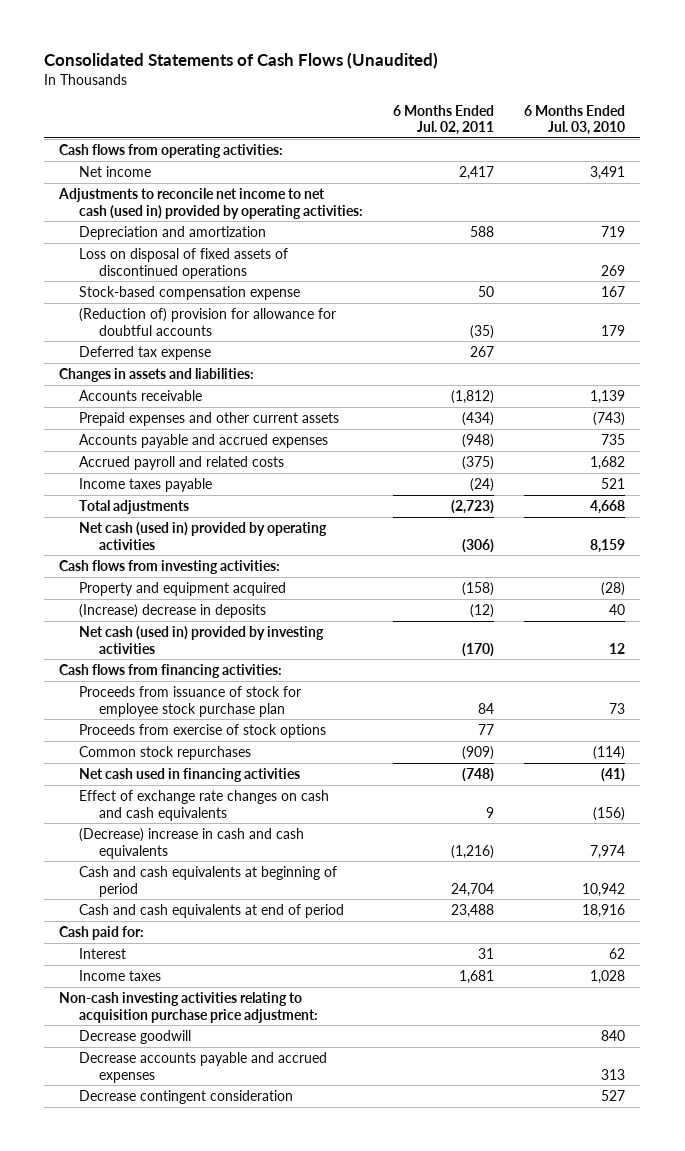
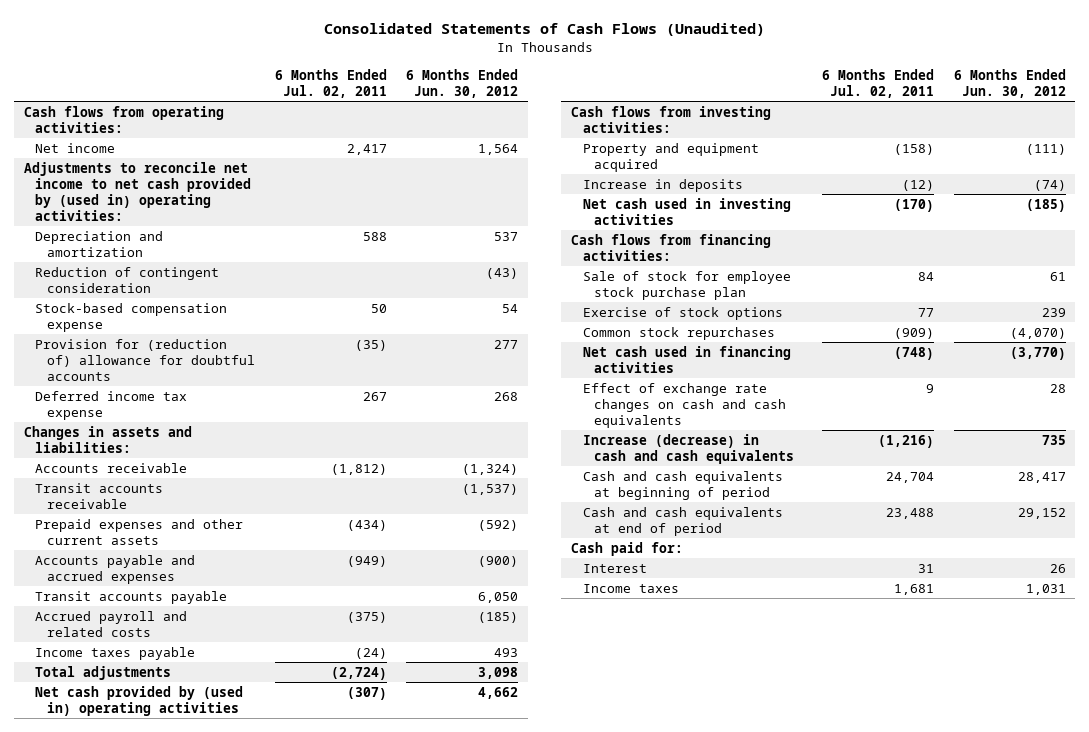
- | 6 Months Ended Jul. 02, 2011 | 6 Months Ended Jul. 03, 2010
+ | 6 Months Ended Jul. 02, 2011 | 6 Months Ended Jun. 30, 2012
- Adjustments to reconcile net income to net cash (used in) provided by operating activities:
+ Adjustments to reconcile net income to net cash provided by (used in) operating activities:
- Loss on disposal of fixed assets of discontinued operations | | 269
+ Reduction of contingent consideration | | (43)
- (Reduction of) provision for allowance for doubtful accounts | (35) | 179
- Deferred tax expense | 267 |
+ Provision for (reduction of) allowance for doubtful accounts | (35) | 277
+ Deferred income tax expense | 267 | 268
+ Transit accounts receivable | | (1,537)
- Accounts payable and accrued expenses | (948) | 735
+ Accounts payable and accrued expenses | (949) | (900)
+ Transit accounts payable | | 6,050
- Total adjustments | (2,723) | 4,668
- Net cash (used in) provided by operating activities | (306) | 8,159
+ Total adjustments | (2,724) | 3,098
+ Net cash provided by (used in) operating activities | (307) | 4,662
- (Increase) decrease in deposits | (12) | 40
- Net cash (used in) provided by investing activities | (170) | 12
+ Increase in deposits | (12) | (74)
+ Net cash used in investing activities | (170) | (185)
- Proceeds from issuance of stock for employee stock purchase plan | 84 | 73
- Proceeds from exercise of stock options | 77 |
+ Sale of stock for employee stock purchase plan | 84 | 61
+ Exercise of stock options | 77 | 239
- (Decrease) increase in cash and cash equivalents | (1,216) | 7,974
+ Increase (decrease) in cash and cash equivalents | (1,216) | 735
- Non-cash investing activities relating to acquisition purchase price adjustment:
- Decrease goodwill | | 840
- Decrease accounts payable and accrued expenses | | 313
- Decrease contingent consideration | | 527

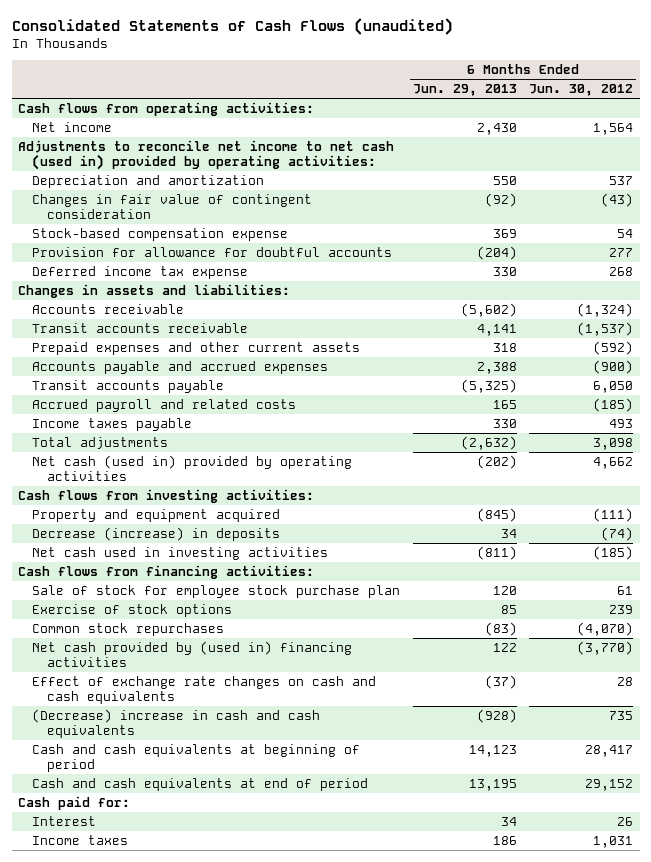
- Consolidated Statements of Cash Flows (Unaudited)
+ Consolidated Statements of Cash Flows (unaudited)
- | 6 Months Ended Jul. 02, 2011 | 6 Months Ended Jun. 30, 2012
+ | 6 Months Ended Jun. 29, 2013 | 6 Months Ended Jun. 30, 2012
- Adjustments to reconcile net income to net cash provided by (used in) operating activities:
+ Adjustments to reconcile net income to net cash (used in) provided by operating activities:
- Reduction of contingent consideration | | (43)
+ Changes in fair value of contingent consideration | (92) | (43)
- Provision for (reduction of) allowance for doubtful accounts | (35) | 277
+ Provision for allowance for doubtful accounts | (204) | 277
- Net cash provided by (used in) operating activities | (307) | 4,662
+ Net cash (used in) provided by operating activities | (202) | 4,662
- Increase in deposits | (12) | (74)
+ Decrease (increase) in deposits | 34 | (74)
- Net cash used in financing activities | (748) | (3,770)
+ Net cash provided by (used in) financing activities | 122 | (3,770)
- Increase (decrease) in cash and cash equivalents | (1,216) | 735
+ (Decrease) increase in cash and cash equivalents | (928) | 735

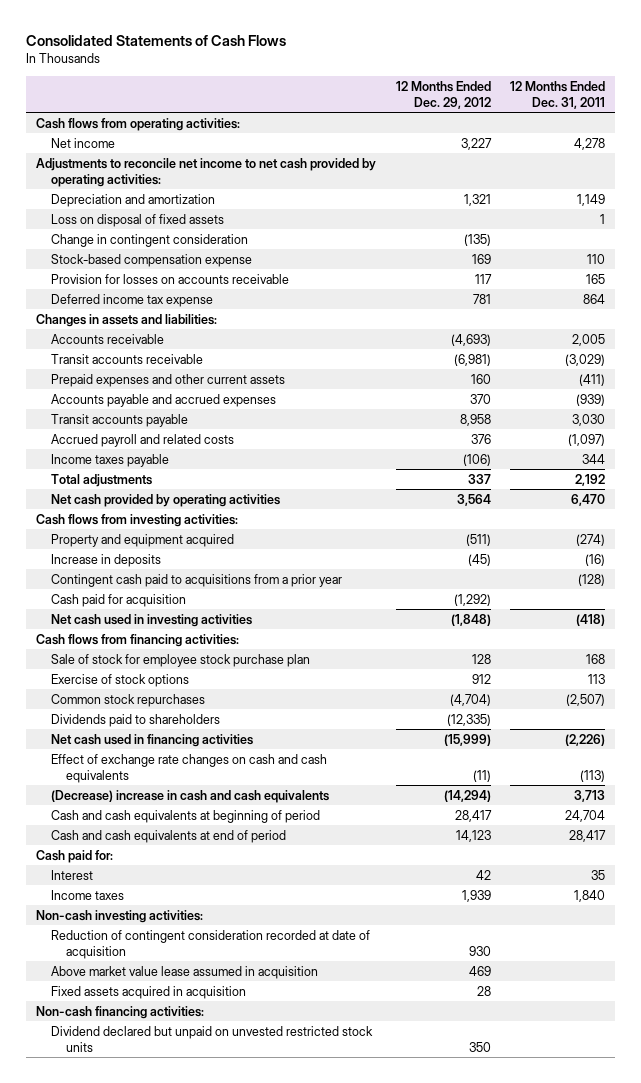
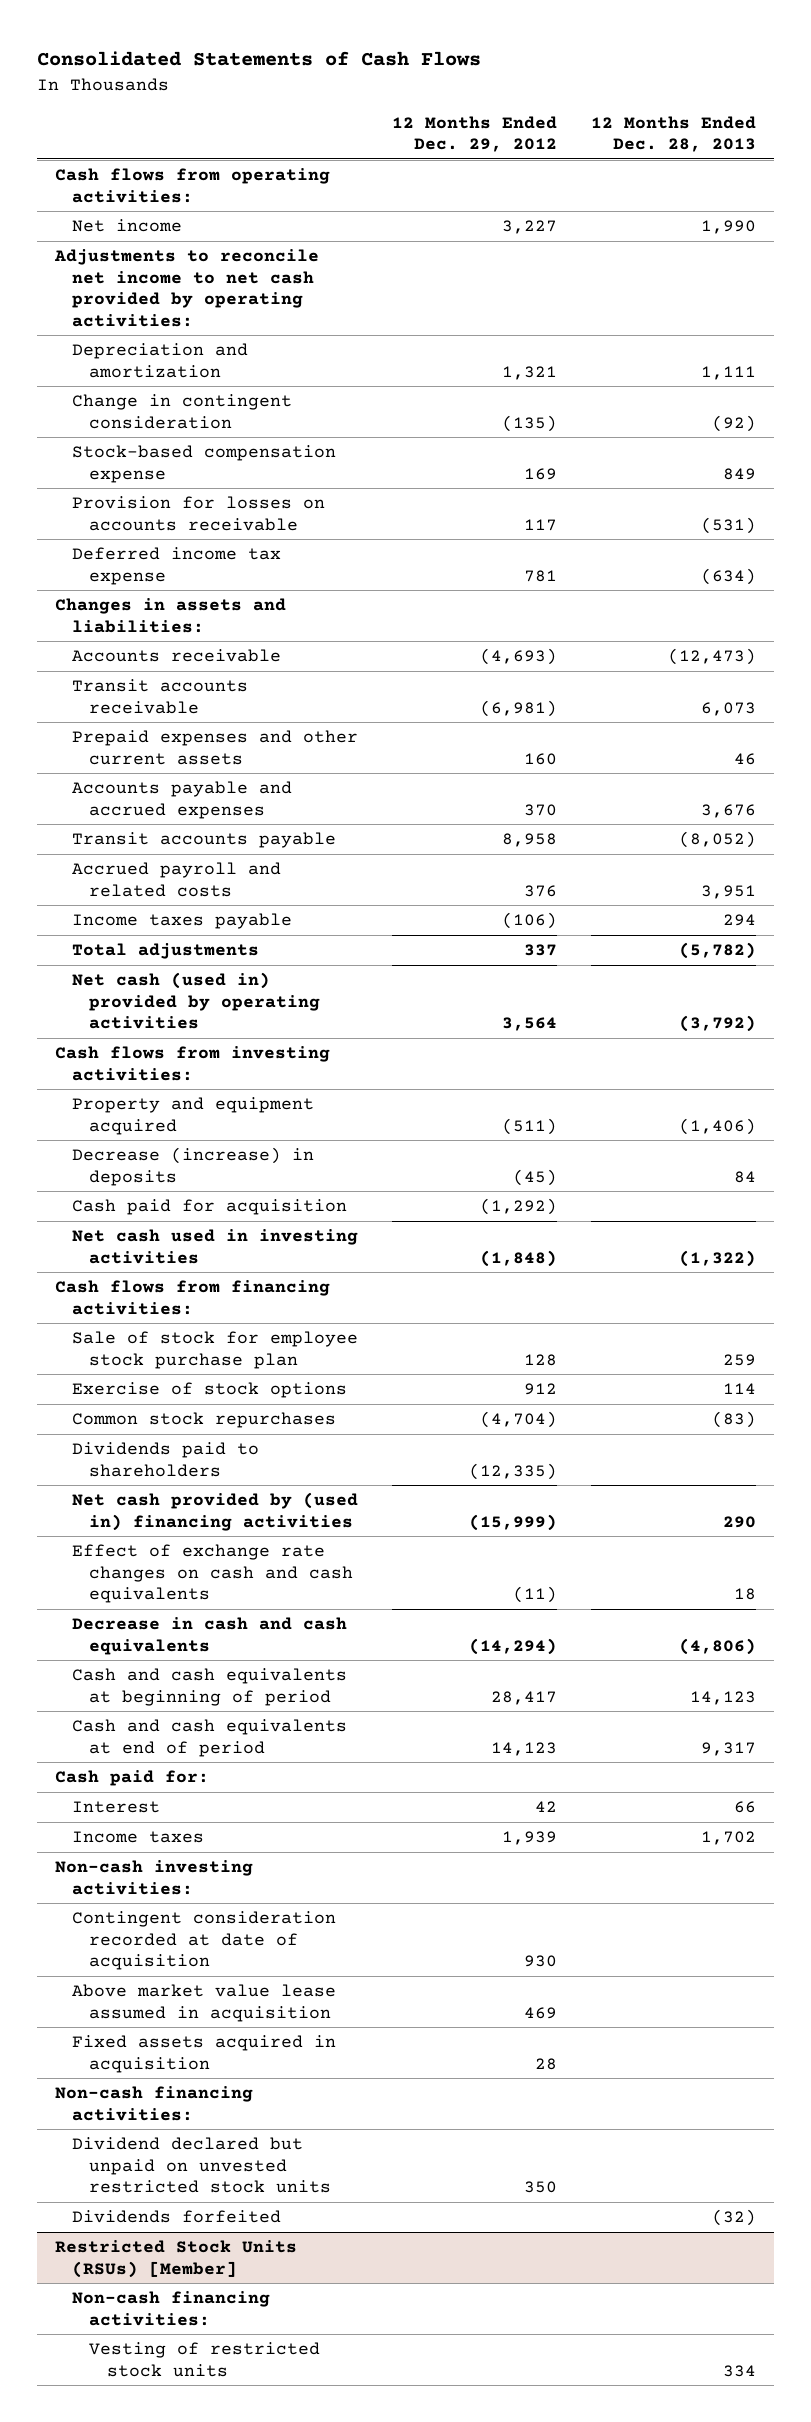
- | 12 Months Ended Dec. 29, 2012 | 12 Months Ended Dec. 31, 2011
+ | 12 Months Ended Dec. 29, 2012 | 12 Months Ended Dec. 28, 2013
- Loss on disposal of fixed assets | | 1
- Net cash provided by operating activities | 3,564 | 6,470
+ Net cash (used in) provided by operating activities | 3,564 | (3,792)
- Increase in deposits | (45) | (16)
- Contingent cash paid to acquisitions from a prior year | | (128)
+ Decrease (increase) in deposits | (45) | 84
- Net cash used in financing activities | (15,999) | (2,226)
+ Net cash provided by (used in) financing activities | (15,999) | 290
- (Decrease) increase in cash and cash equivalents | (14,294) | 3,713
+ Decrease in cash and cash equivalents | (14,294) | (4,806)
- Reduction of contingent consideration recorded at date of acquisition | 930 |
+ Contingent consideration recorded at date of acquisition | 930 |
+ Dividends forfeited | | (32)
+ Restricted Stock Units (RSUs) [Member]
+ Non-cash financing activities:
+ Vesting of restricted stock units | | 334

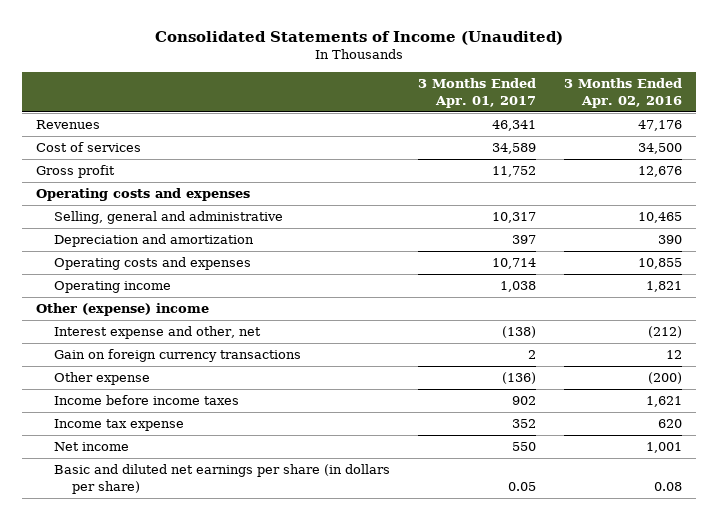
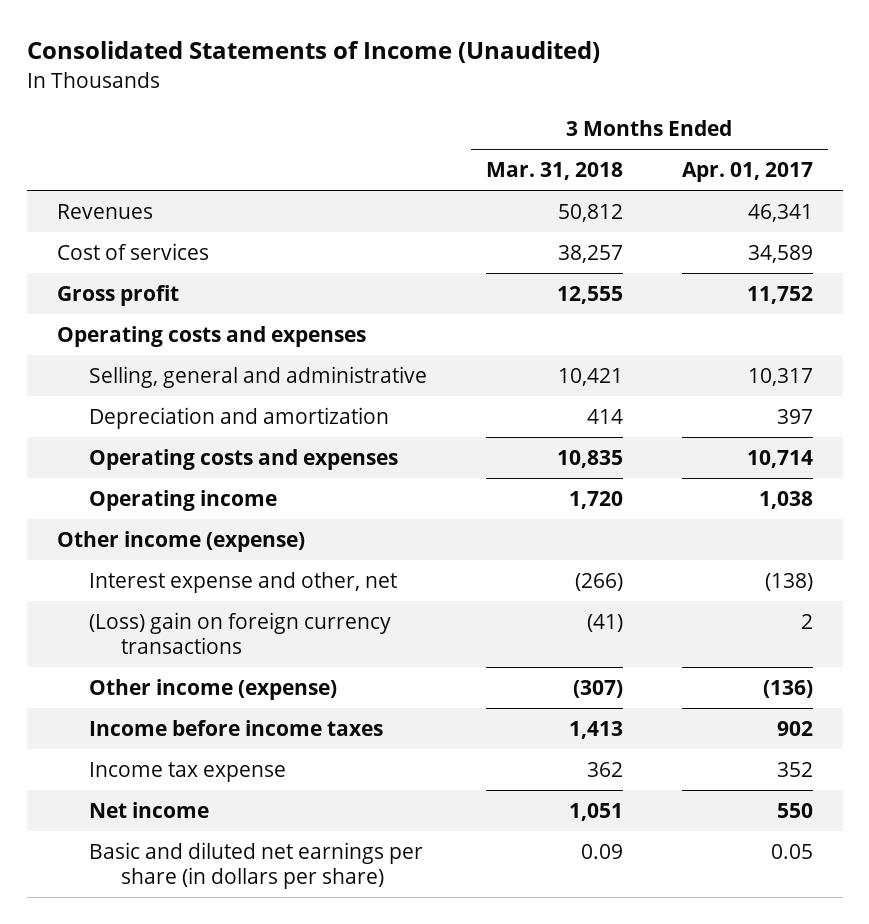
- | 3 Months Ended Apr. 01, 2017 | 3 Months Ended Apr. 02, 2016
+ | 3 Months Ended Mar. 31, 2018 | 3 Months Ended Apr. 01, 2017
- Other (expense) income
+ Other income (expense)
- Gain on foreign currency transactions | 2 | 12
- Other expense | (136) | (200)
+ (Loss) gain on foreign currency transactions | (41) | 2
+ Other income (expense) | (307) | (136)

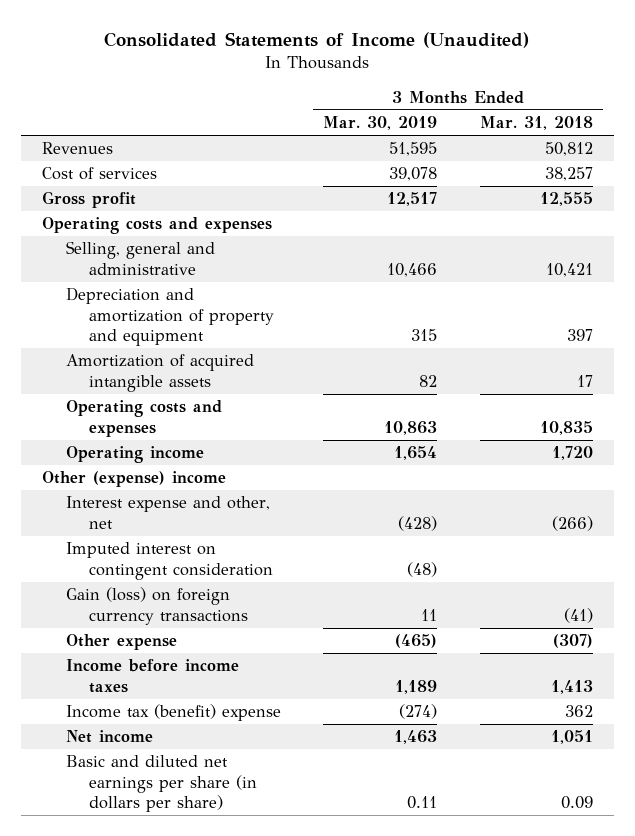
- | 3 Months Ended Mar. 31, 2018 | 3 Months Ended Apr. 01, 2017
+ | 3 Months Ended Mar. 30, 2019 | 3 Months Ended Mar. 31, 2018
- Depreciation and amortization | 414 | 397
+ Depreciation and amortization of property and equipment | 315 | 397
+ Amortization of acquired intangible assets | 82 | 17
- Other income (expense)
+ Other (expense) income
- (Loss) gain on foreign currency transactions | (41) | 2
- Other income (expense) | (307) | (136)
+ Imputed interest on contingent consideration | (48) |
+ Gain (loss) on foreign currency transactions | 11 | (41)
+ Other expense | (465) | (307)
- Income tax expense | 362 | 352
+ Income tax (benefit) expense | (274) | 362

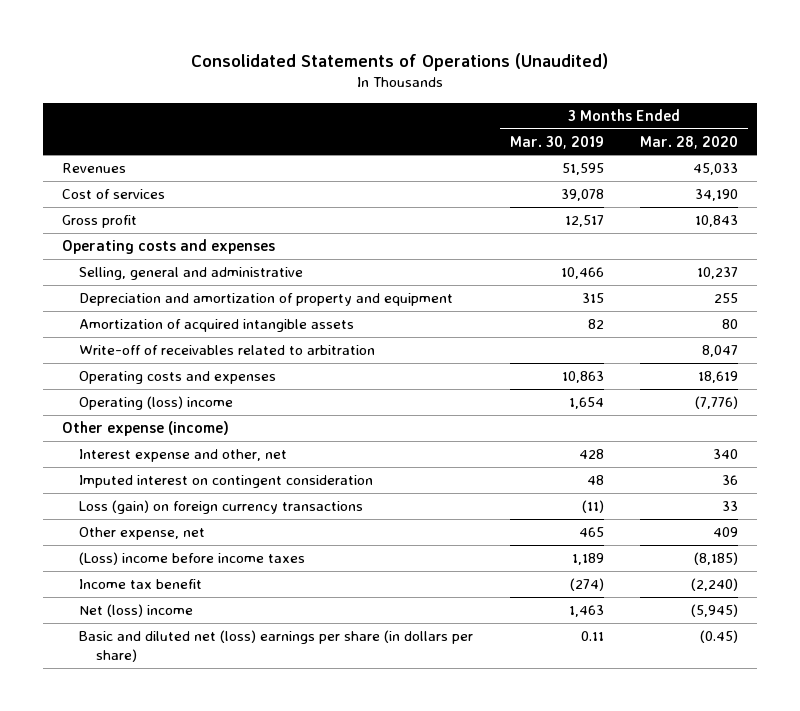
- Consolidated Statements of Income (Unaudited)
+ Consolidated Statements of Operations (Unaudited)
- | 3 Months Ended Mar. 30, 2019 | 3 Months Ended Mar. 31, 2018
+ | 3 Months Ended Mar. 30, 2019 | 3 Months Ended Mar. 28, 2020
+ Write-off of receivables related to arbitration | | 8,047
- Operating income | 1,654 | 1,720
- Other (expense) income
- Interest expense and other, net | (428) | (266)
- Imputed interest on contingent consideration | (48) |
- Gain (loss) on foreign currency transactions | 11 | (41)
- Other expense | (465) | (307)
- Income before income taxes | 1,189 | 1,413
- Income tax (benefit) expense | (274) | 362
- Net income | 1,463 | 1,051
- Basic and diluted net earnings per share (in dollars per share) | 0.11 | 0.09
+ Operating (loss) income | 1,654 | (7,776)
+ Other expense (income)
+ Interest expense and other, net | 428 | 340
+ Imputed interest on contingent consideration | 48 | 36
+ Loss (gain) on foreign currency transactions | (11) | 33
+ Other expense, net | 465 | 409
+ (Loss) income before income taxes | 1,189 | (8,185)
+ Income tax benefit | (274) | (2,240)
+ Net (loss) income | 1,463 | (5,945)
+ Basic and diluted net (loss) earnings per share (in dollars per share) | 0.11 | (0.45)

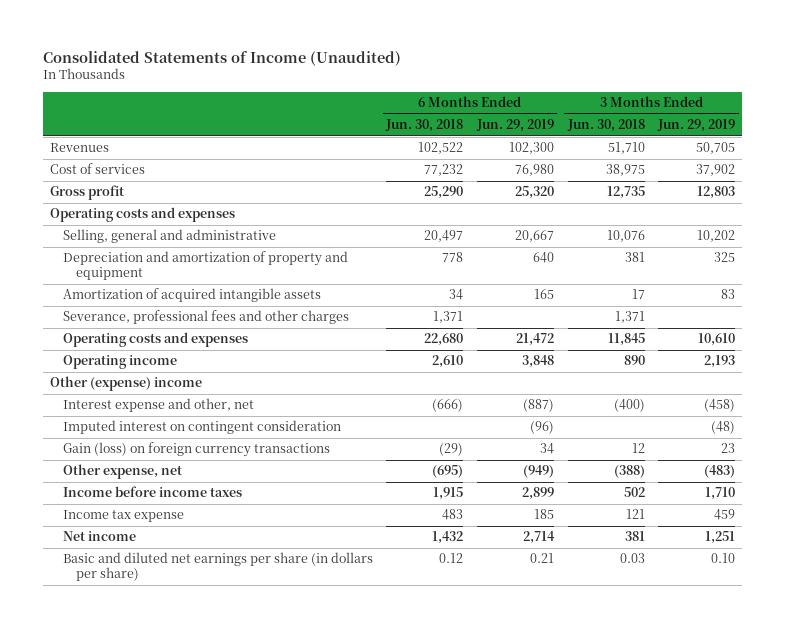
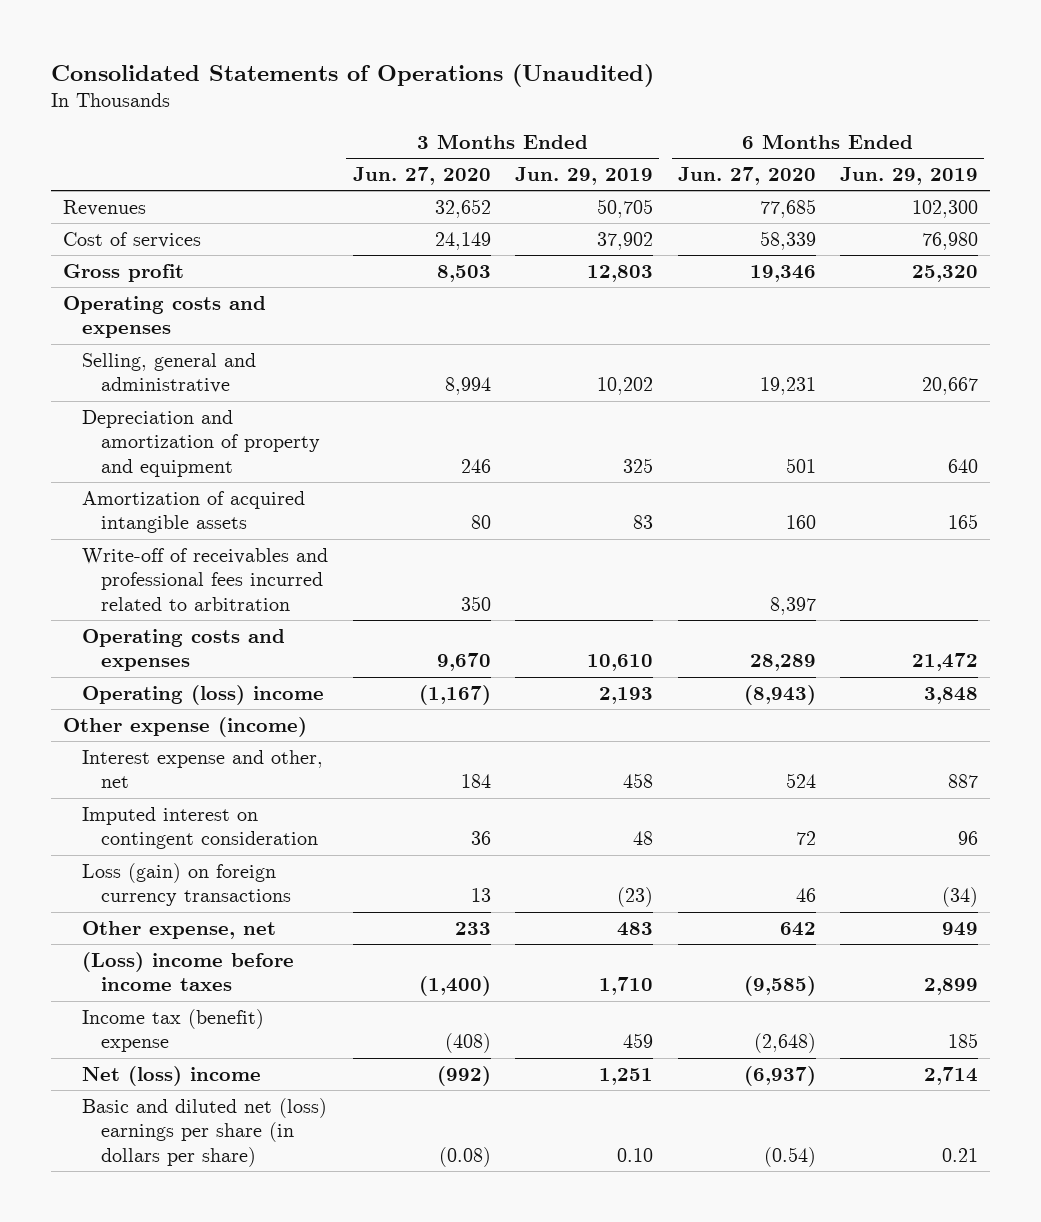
- Consolidated Statements of Income (Unaudited)
+ Consolidated Statements of Operations (Unaudited)
- | 6 Months Ended Jun. 30, 2018 | 6 Months Ended Jun. 29, 2019 | 3 Months Ended Jun. 30, 2018 | 3 Months Ended Jun. 29, 2019
+ | 3 Months Ended Jun. 27, 2020 | 3 Months Ended Jun. 29, 2019 | 6 Months Ended Jun. 27, 2020 | 6 Months Ended Jun. 29, 2019
- Severance, professional fees and other charges | 1,371 | | 1,371 |
+ Write-off of receivables and professional fees incurred related to arbitration | 350 | | 8,397 |
- Operating income | 2,610 | 3,848 | 890 | 2,193
- Other (expense) income
- Interest expense and other, net | (666) | (887) | (400) | (458)
- Imputed interest on contingent consideration | | (96) | | (48)
- Gain (loss) on foreign currency transactions | (29) | 34 | 12 | 23
- Other expense, net | (695) | (949) | (388) | (483)
- Income before income taxes | 1,915 | 2,899 | 502 | 1,710
- Income tax expense | 483 | 185 | 121 | 459
- Net income | 1,432 | 2,714 | 381 | 1,251
- Basic and diluted net earnings per share (in dollars per share) | 0.12 | 0.21 | 0.03 | 0.10
+ Operating (loss) income | (1,167) | 2,193 | (8,943) | 3,848
+ Other expense (income)
+ Interest expense and other, net | 184 | 458 | 524 | 887
+ Imputed interest on contingent consideration | 36 | 48 | 72 | 96
+ Loss (gain) on foreign currency transactions | 13 | (23) | 46 | (34)
+ Other expense, net | 233 | 483 | 642 | 949
+ (Loss) income before income taxes | (1,400) | 1,710 | (9,585) | 2,899
+ Income tax (benefit) expense | (408) | 459 | (2,648) | 185
+ Net (loss) income | (992) | 1,251 | (6,937) | 2,714
+ Basic and diluted net (loss) earnings per share (in dollars per share) | (0.08) | 0.10 | (0.54) | 0.21

